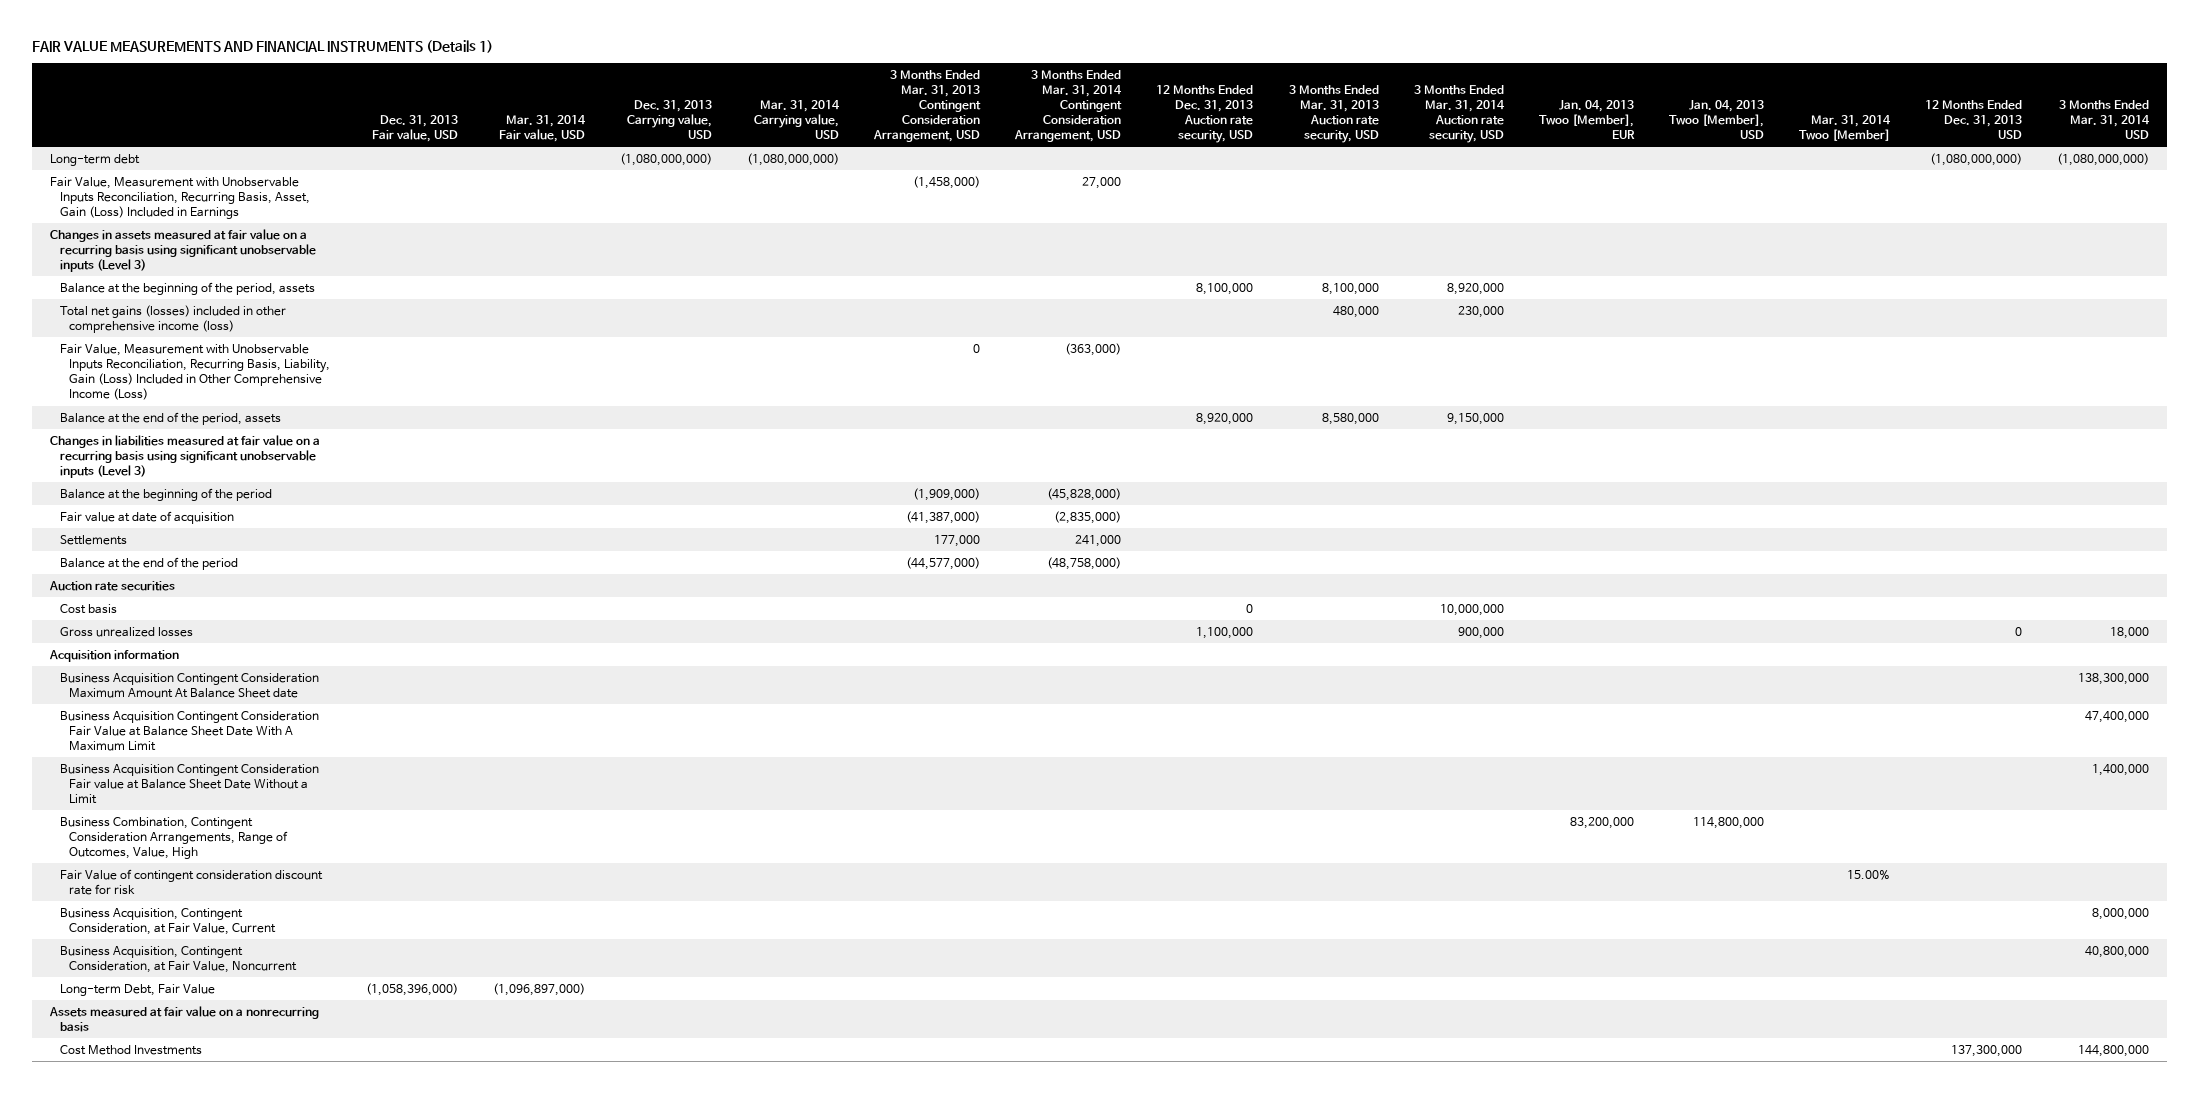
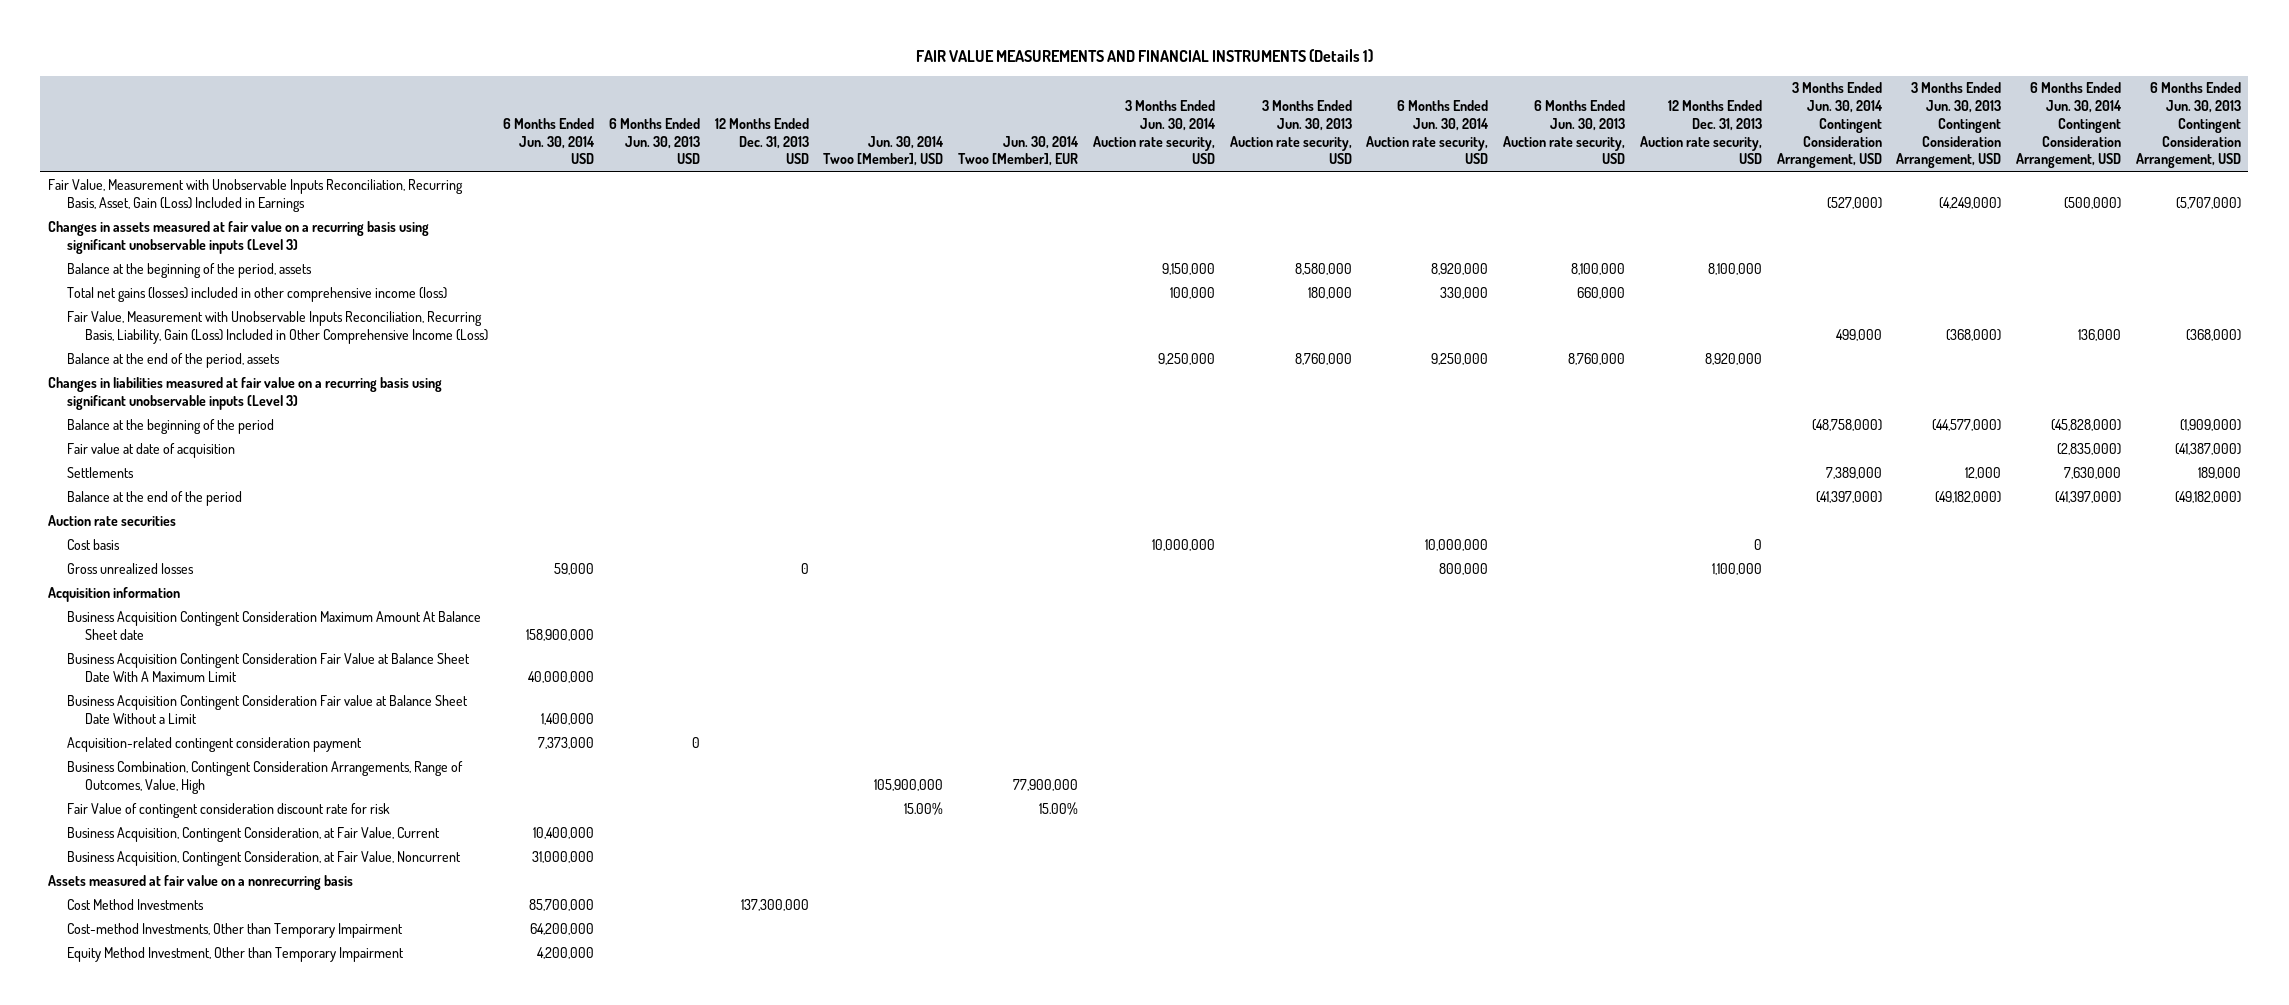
- | Dec. 31, 2013 Fair value, USD | Mar. 31, 2014 Fair value, USD | Dec. 31, 2013 Carrying value, USD | Mar. 31, 2014 Carrying value, USD | 3 Months Ended Mar. 31, 2013 Contingent Consideration Arrangement, USD | 3 Months Ended Mar. 31, 2014 Contingent Consideration Arrangement, USD | 12 Months Ended Dec. 31, 2013 Auction rate security, USD | 3 Months Ended Mar. 31, 2013 Auction rate security, USD | 3 Months Ended Mar. 31, 2014 Auction rate security, USD | Jan. 04, 2013 Twoo [Member], EUR | Jan. 04, 2013 Twoo [Member], USD | Mar. 31, 2014 Twoo [Member] | 12 Months Ended Dec. 31, 2013 USD | 3 Months Ended Mar. 31, 2014 USD
+ | 6 Months Ended Jun. 30, 2014 USD | 6 Months Ended Jun. 30, 2013 USD | 12 Months Ended Dec. 31, 2013 USD | Jun. 30, 2014 Twoo [Member], USD | Jun. 30, 2014 Twoo [Member], EUR | 3 Months Ended Jun. 30, 2014 Auction rate security, USD | 3 Months Ended Jun. 30, 2013 Auction rate security, USD | 6 Months Ended Jun. 30, 2014 Auction rate security, USD | 6 Months Ended Jun. 30, 2013 Auction rate security, USD | 12 Months Ended Dec. 31, 2013 Auction rate security, USD | 3 Months Ended Jun. 30, 2014 Contingent Consideration Arrangement, USD | 3 Months Ended Jun. 30, 2013 Contingent Consideration Arrangement, USD | 6 Months Ended Jun. 30, 2014 Contingent Consideration Arrangement, USD | 6 Months Ended Jun. 30, 2013 Contingent Consideration Arrangement, USD
- Long-term debt | | | (1,080,000,000) | (1,080,000,000) | | | | | | | | | (1,080,000,000) | (1,080,000,000)
+ Acquisition-related contingent consideration payment | 7,373,000 | 0 | | | | | | | | | | | |
- Long-term Debt, Fair Value | (1,058,396,000) | (1,096,897,000) | | | | | | | | | | | |
+ Cost-method Investments, Other than Temporary Impairment | 64,200,000 | | | | | | | | | | | | |
+ Equity Method Investment, Other than Temporary Impairment | 4,200,000 | | | | | | | | | | | | |

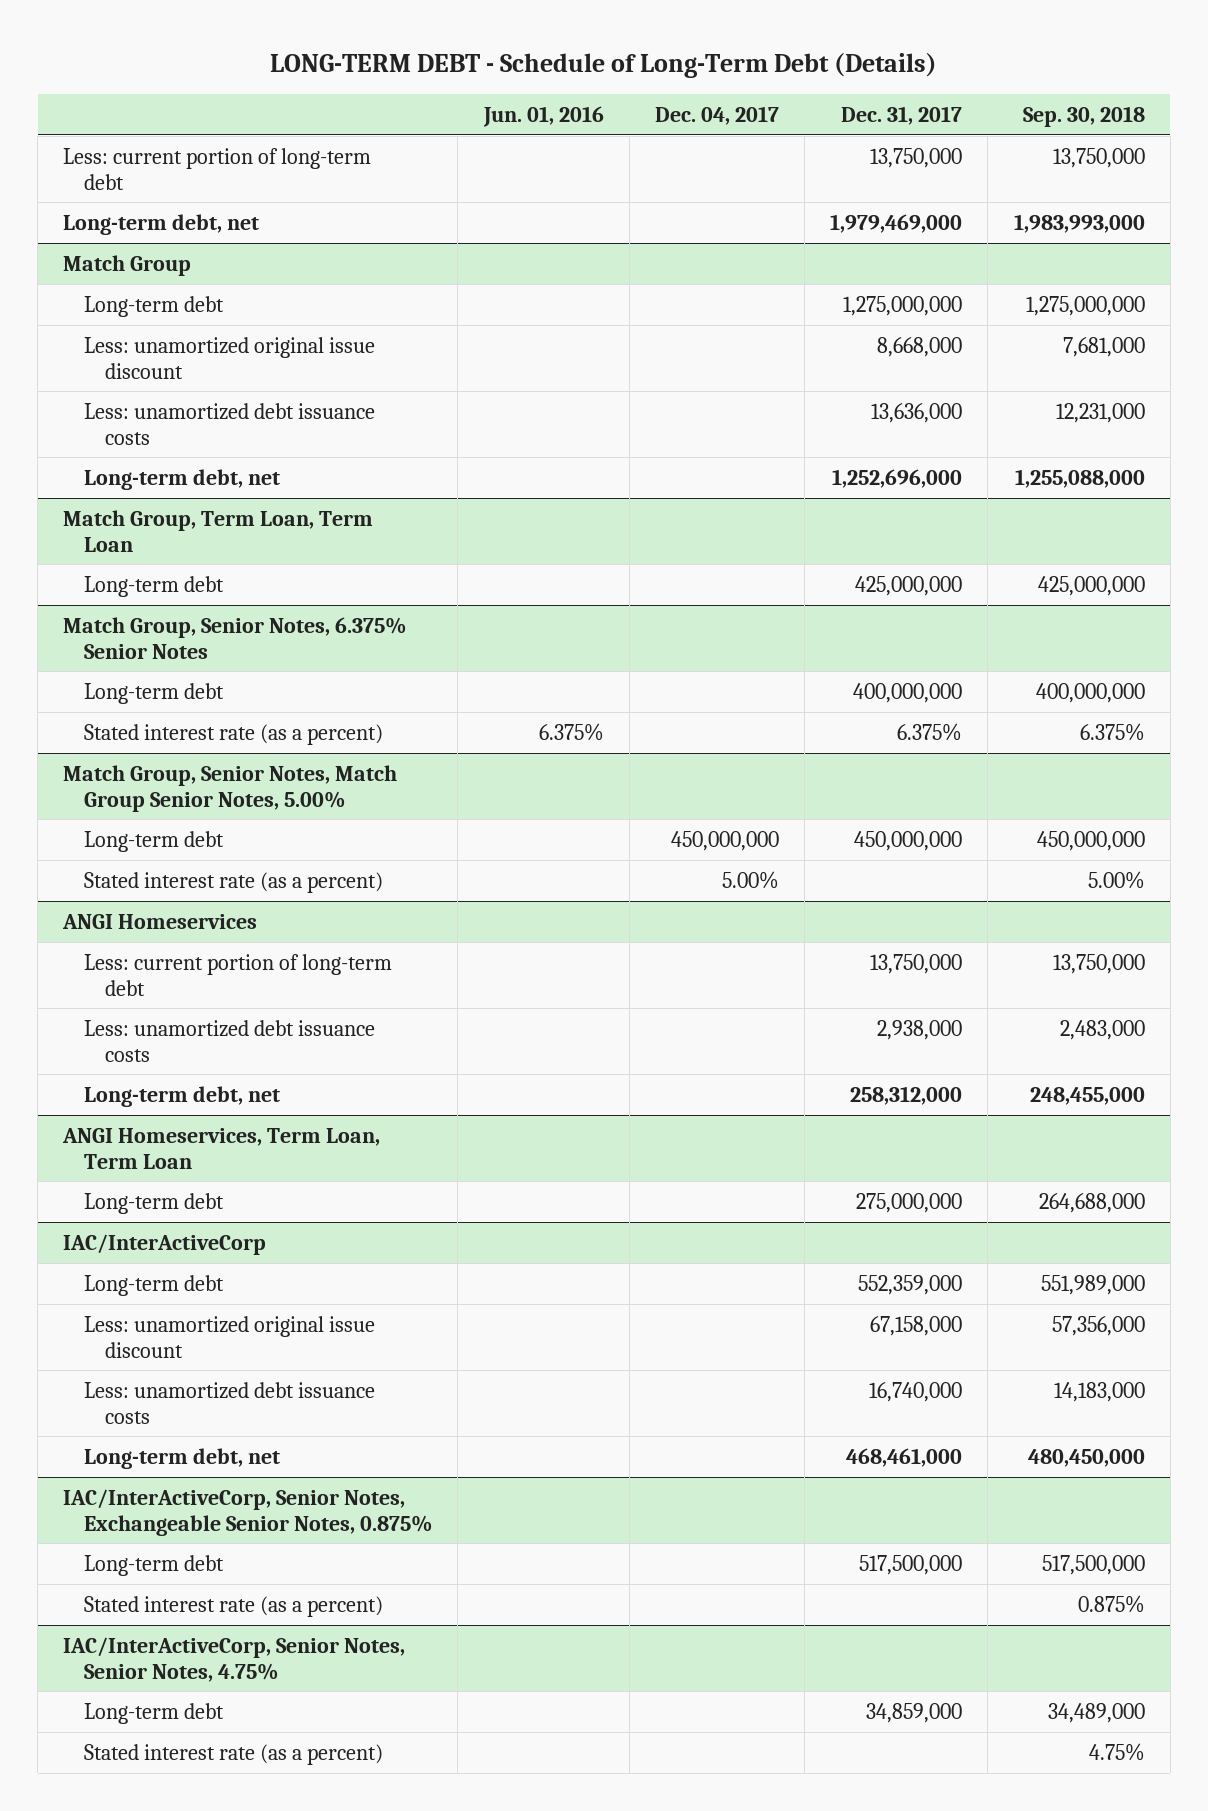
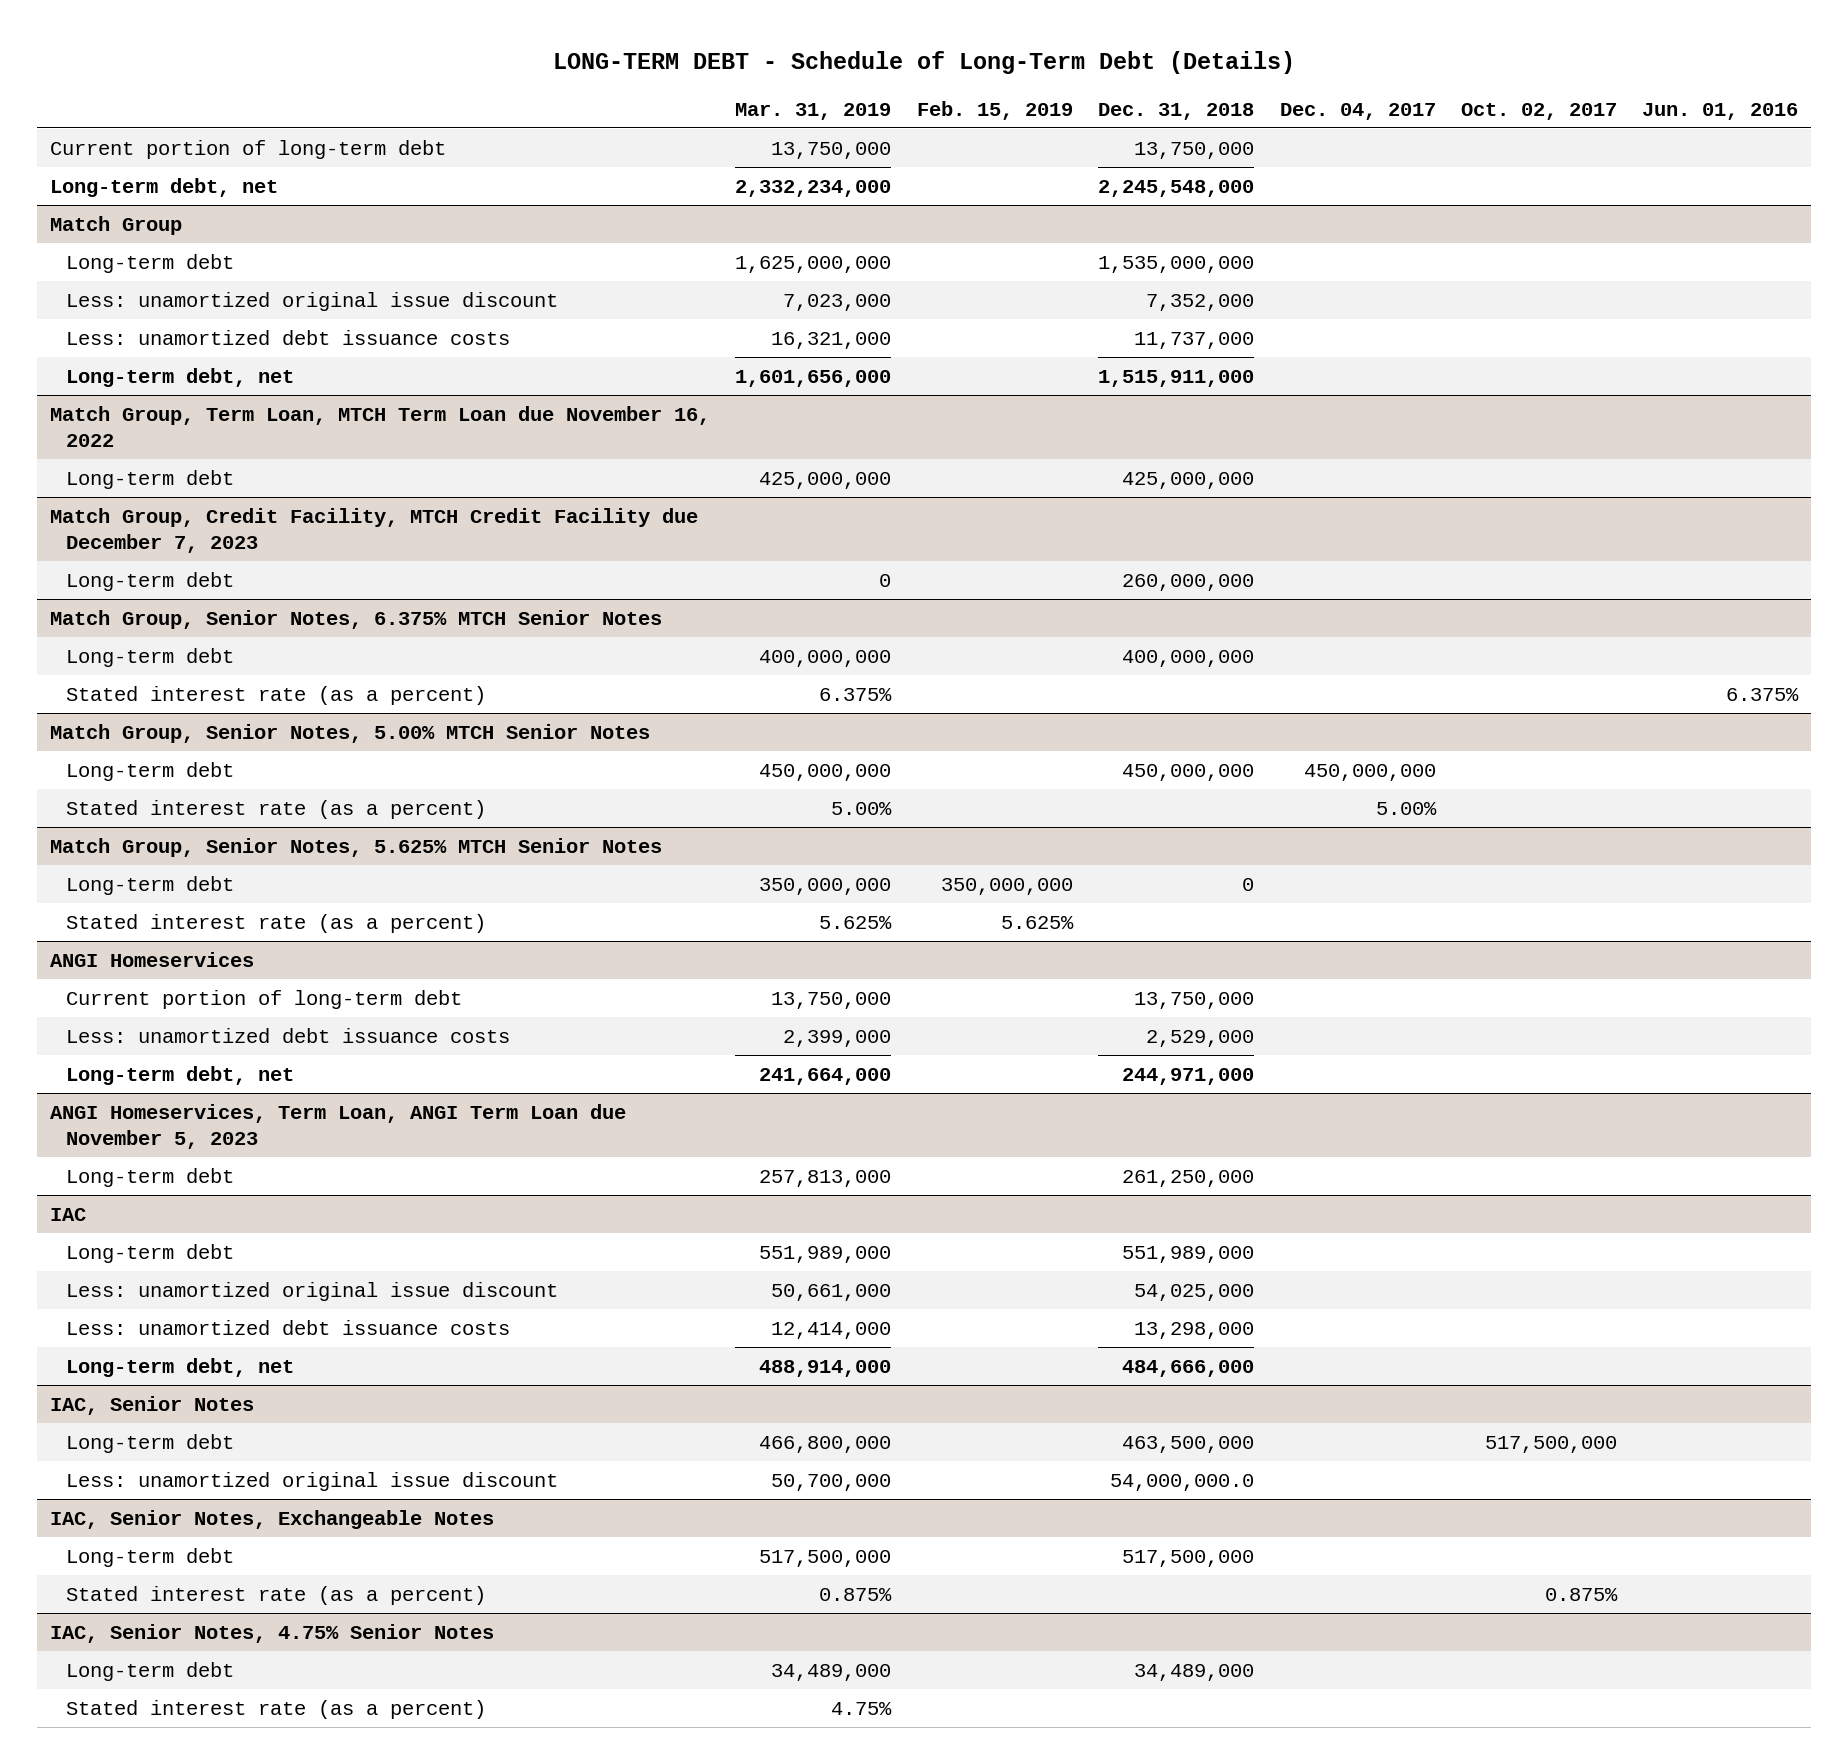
- | Jun. 01, 2016 | Dec. 04, 2017 | Dec. 31, 2017 | Sep. 30, 2018
+ | Mar. 31, 2019 | Feb. 15, 2019 | Dec. 31, 2018 | Dec. 04, 2017 | Oct. 02, 2017 | Jun. 01, 2016
- Less: current portion of long-term debt | | | 13,750,000 | 13,750,000
+ Current portion of long-term debt | 13,750,000 | | 13,750,000 | | |
- Match Group, Term Loan, Term Loan
+ Match Group, Term Loan, MTCH Term Loan due November 16, 2022
- Match Group, Senior Notes, 6.375% Senior Notes
+ Match Group, Credit Facility, MTCH Credit Facility due December 7, 2023
+ Long-term debt | 0 | | 260,000,000 | | |
+ Match Group, Senior Notes, 6.375% MTCH Senior Notes
- Match Group, Senior Notes, Match Group Senior Notes, 5.00%
+ Match Group, Senior Notes, 5.00% MTCH Senior Notes
+ Match Group, Senior Notes, 5.625% MTCH Senior Notes
+ Long-term debt | 350,000,000 | 350,000,000 | 0 | | |
+ Stated interest rate (as a percent) | 5.625% | 5.625% | | | |
@ ANGI Homeservices
- Less: current portion of long-term debt | | | 13,750,000 | 13,750,000
+ Current portion of long-term debt | 13,750,000 | | 13,750,000 | | |
- ANGI Homeservices, Term Loan, Term Loan
+ ANGI Homeservices, Term Loan, ANGI Term Loan due November 5, 2023
- IAC/InterActiveCorp
- Long-term debt | | | 552,359,000 | 551,989,000
- Less: unamortized original issue discount | | | 67,158,000 | 57,356,000
- Less: unamortized debt issuance costs | | | 16,740,000 | 14,183,000
- Long-term debt, net | | | 468,461,000 | 480,450,000
- IAC/InterActiveCorp, Senior Notes, Exchangeable Senior Notes, 0.875%
+ IAC
+ Long-term debt | 551,989,000 | | 551,989,000 | | |
+ Less: unamortized original issue discount | 50,661,000 | | 54,025,000 | | |
+ Less: unamortized debt issuance costs | 12,414,000 | | 13,298,000 | | |
+ Long-term debt, net | 488,914,000 | | 484,666,000 | | |
+ IAC, Senior Notes
+ Long-term debt | 466,800,000 | | 463,500,000 | | 517,500,000 |
+ Less: unamortized original issue discount | 50,700,000 | | 54,000,000.0 | | |
+ IAC, Senior Notes, Exchangeable Notes
- IAC/InterActiveCorp, Senior Notes, Senior Notes, 4.75%
+ IAC, Senior Notes, 4.75% Senior Notes

